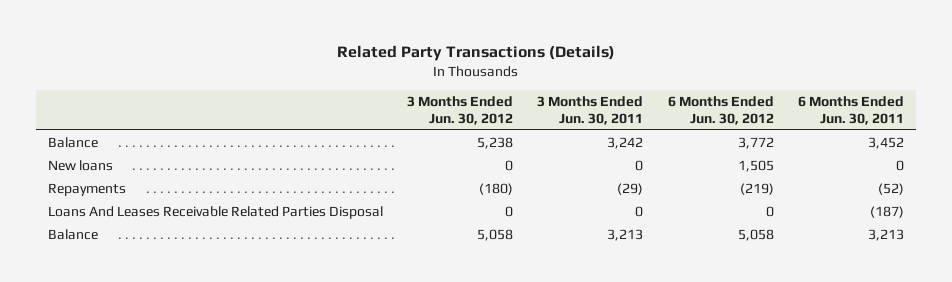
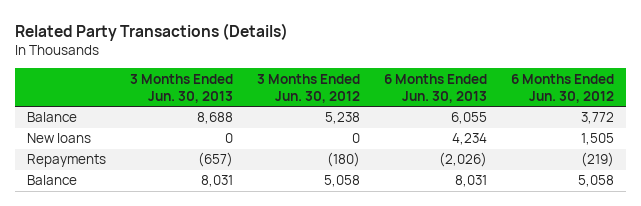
- | 3 Months Ended Jun. 30, 2012 | 3 Months Ended Jun. 30, 2011 | 6 Months Ended Jun. 30, 2012 | 6 Months Ended Jun. 30, 2011
+ | 3 Months Ended Jun. 30, 2013 | 3 Months Ended Jun. 30, 2012 | 6 Months Ended Jun. 30, 2013 | 6 Months Ended Jun. 30, 2012
- Loans And Leases Receivable Related Parties Disposal | 0 | 0 | 0 | (187)

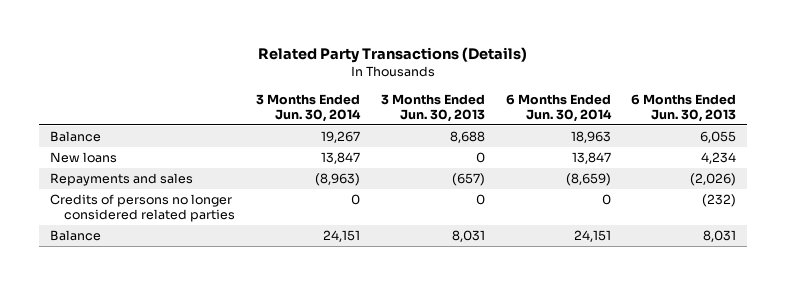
- | 3 Months Ended Jun. 30, 2013 | 3 Months Ended Jun. 30, 2012 | 6 Months Ended Jun. 30, 2013 | 6 Months Ended Jun. 30, 2012
+ | 3 Months Ended Jun. 30, 2014 | 3 Months Ended Jun. 30, 2013 | 6 Months Ended Jun. 30, 2014 | 6 Months Ended Jun. 30, 2013
- Repayments | (657) | (180) | (2,026) | (219)
+ Repayments and sales | (8,963) | (657) | (8,659) | (2,026)
+ Credits of persons no longer considered related parties | 0 | 0 | 0 | (232)

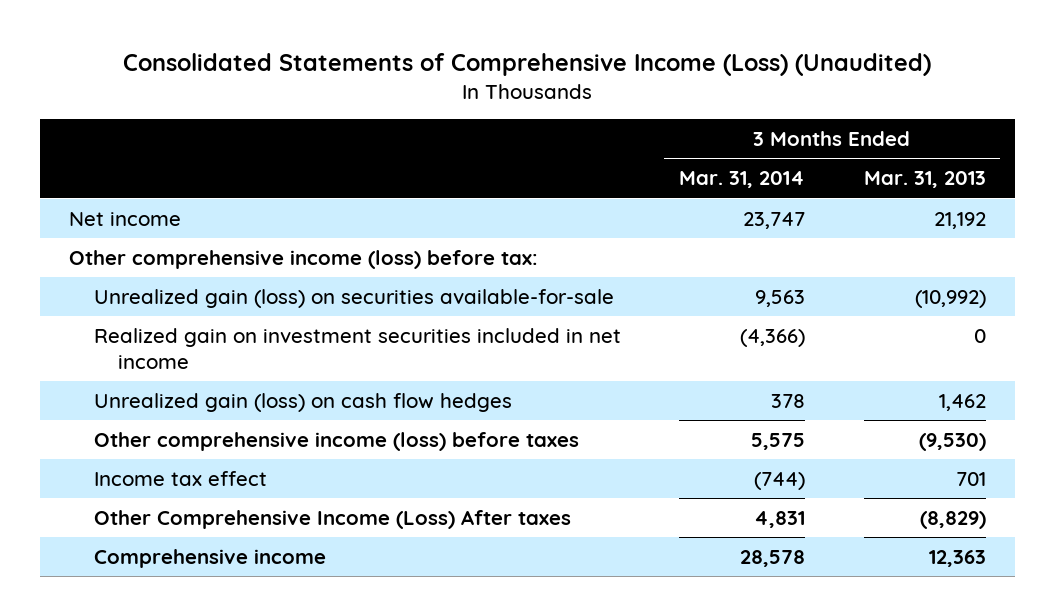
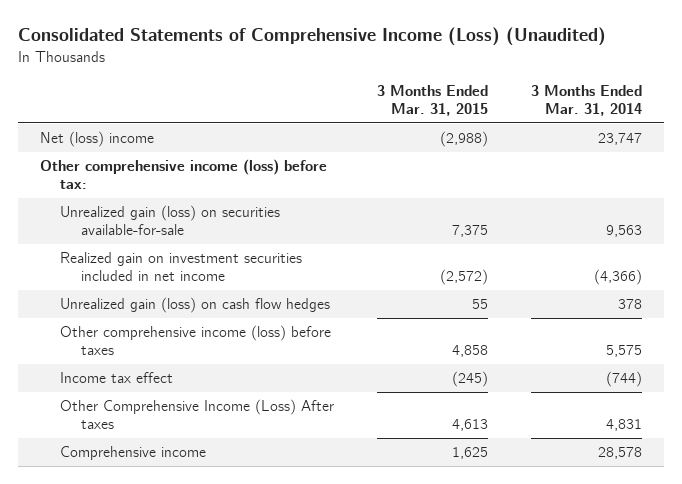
- | 3 Months Ended Mar. 31, 2014 | 3 Months Ended Mar. 31, 2013
+ | 3 Months Ended Mar. 31, 2015 | 3 Months Ended Mar. 31, 2014
- Net income | 23,747 | 21,192
+ Net (loss) income | (2,988) | 23,747

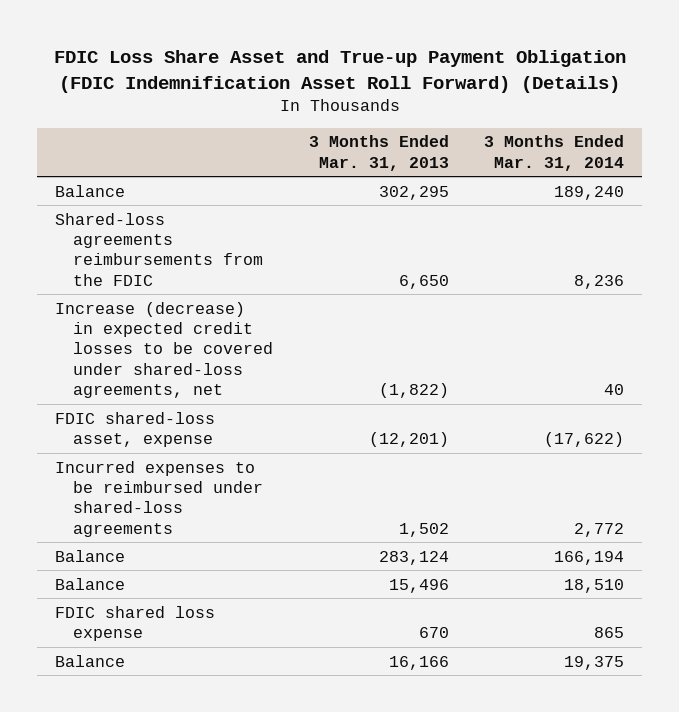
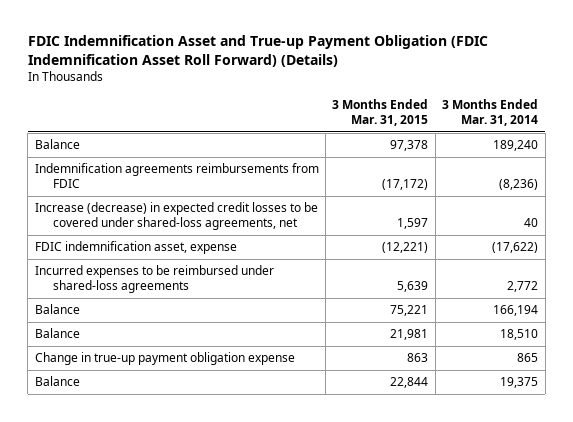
- FDIC Loss Share Asset and True-up Payment Obligation (FDIC Indemnification Asset Roll Forward) (Details)
+ FDIC Indemnification Asset and True-up Payment Obligation (FDIC Indemnification Asset Roll Forward) (Details)
- | 3 Months Ended Mar. 31, 2013 | 3 Months Ended Mar. 31, 2014
+ | 3 Months Ended Mar. 31, 2015 | 3 Months Ended Mar. 31, 2014
- Shared-loss agreements reimbursements from the FDIC | 6,650 | 8,236
+ Indemnification agreements reimbursements from FDIC | (17,172) | (8,236)
- FDIC shared-loss asset, expense | (12,201) | (17,622)
+ FDIC indemnification asset, expense | (12,221) | (17,622)
- FDIC shared loss expense | 670 | 865
+ Change in true-up payment obligation expense | 863 | 865

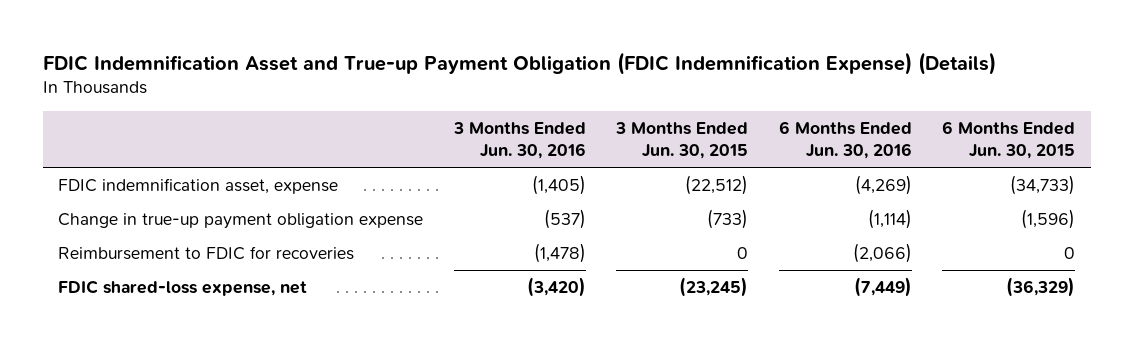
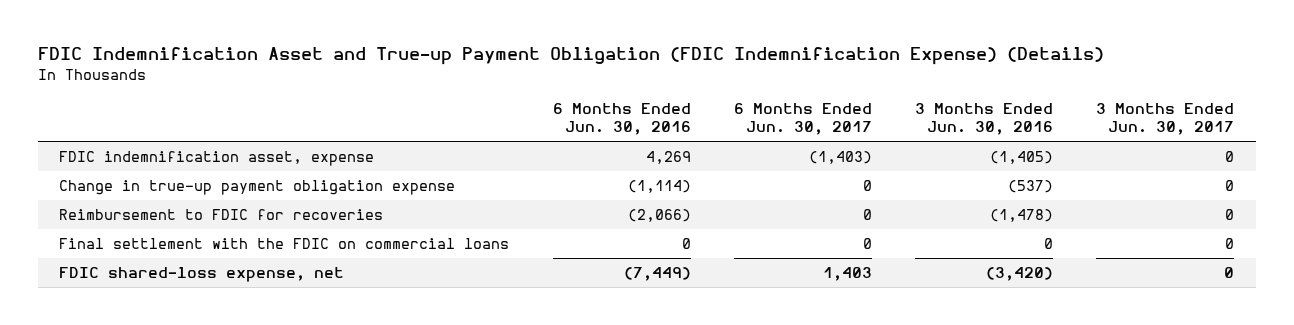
- | 3 Months Ended Jun. 30, 2016 | 3 Months Ended Jun. 30, 2015 | 6 Months Ended Jun. 30, 2016 | 6 Months Ended Jun. 30, 2015
+ | 6 Months Ended Jun. 30, 2016 | 6 Months Ended Jun. 30, 2017 | 3 Months Ended Jun. 30, 2016 | 3 Months Ended Jun. 30, 2017
- FDIC indemnification asset, expense | (1,405) | (22,512) | (4,269) | (34,733)
+ FDIC indemnification asset, expense | 4,269 | (1,403) | (1,405) | 0
+ Final settlement with the FDIC on commercial loans | 0 | 0 | 0 | 0

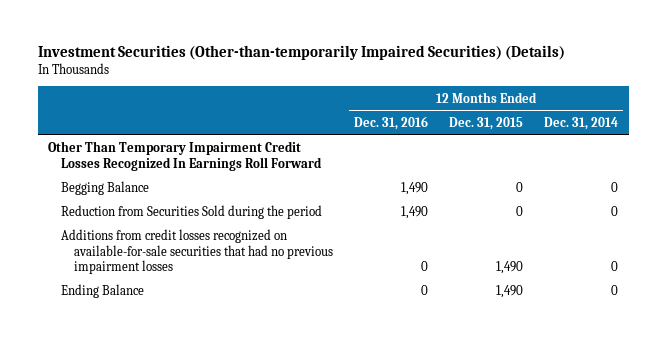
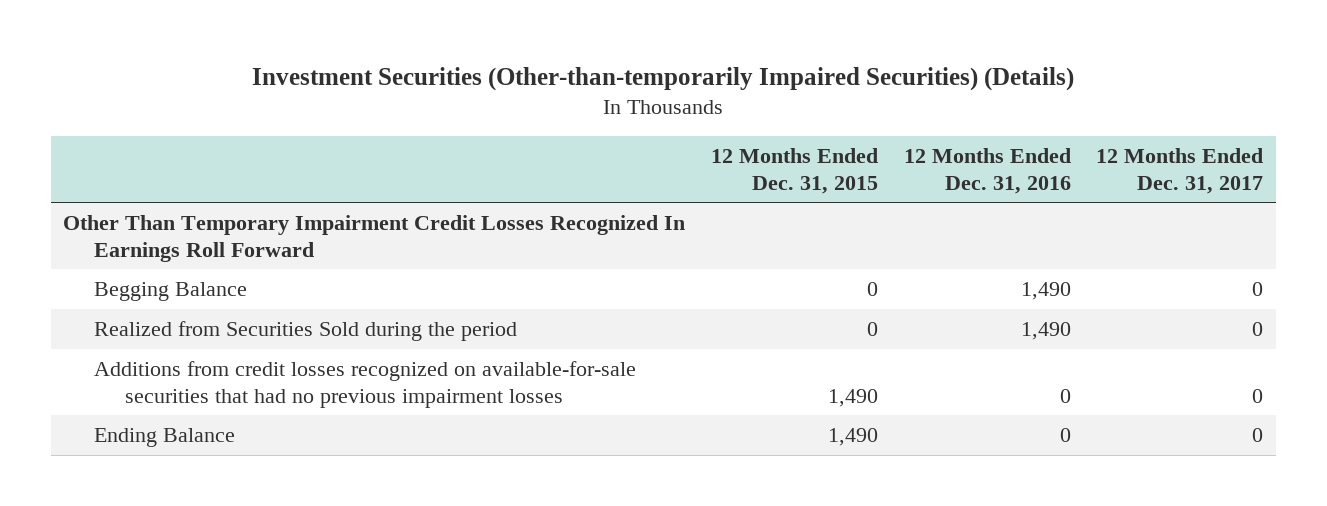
- | 12 Months Ended Dec. 31, 2016 | 12 Months Ended Dec. 31, 2015 | 12 Months Ended Dec. 31, 2014
+ | 12 Months Ended Dec. 31, 2015 | 12 Months Ended Dec. 31, 2016 | 12 Months Ended Dec. 31, 2017
- Reduction from Securities Sold during the period | 1,490 | 0 | 0
+ Realized from Securities Sold during the period | 0 | 1,490 | 0

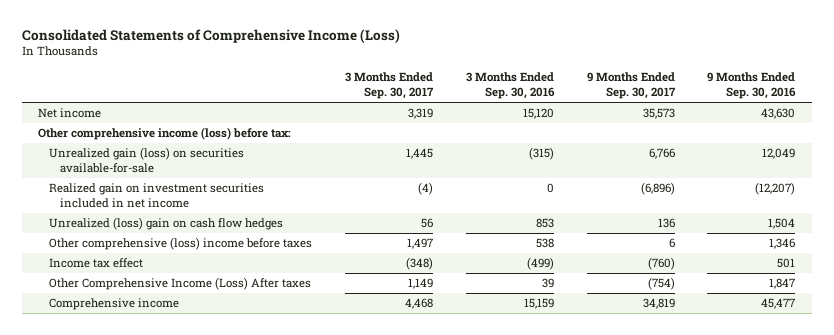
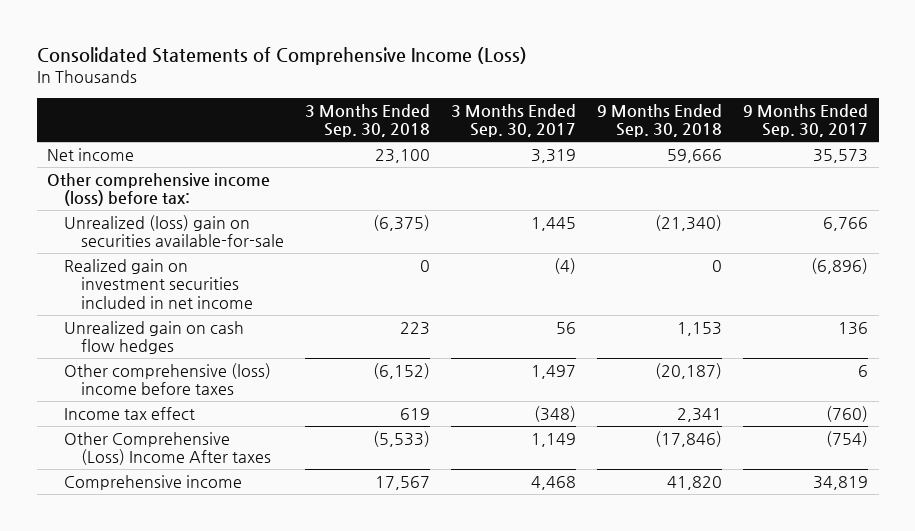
- | 3 Months Ended Sep. 30, 2017 | 3 Months Ended Sep. 30, 2016 | 9 Months Ended Sep. 30, 2017 | 9 Months Ended Sep. 30, 2016
+ | 3 Months Ended Sep. 30, 2018 | 3 Months Ended Sep. 30, 2017 | 9 Months Ended Sep. 30, 2018 | 9 Months Ended Sep. 30, 2017
- Unrealized gain (loss) on securities available-for-sale | 1,445 | (315) | 6,766 | 12,049
+ Unrealized (loss) gain on securities available-for-sale | (6,375) | 1,445 | (21,340) | 6,766
- Unrealized (loss) gain on cash flow hedges | 56 | 853 | 136 | 1,504
+ Unrealized gain on cash flow hedges | 223 | 56 | 1,153 | 136
- Other Comprehensive Income (Loss) After taxes | 1,149 | 39 | (754) | 1,847
+ Other Comprehensive (Loss) Income After taxes | (5,533) | 1,149 | (17,846) | (754)

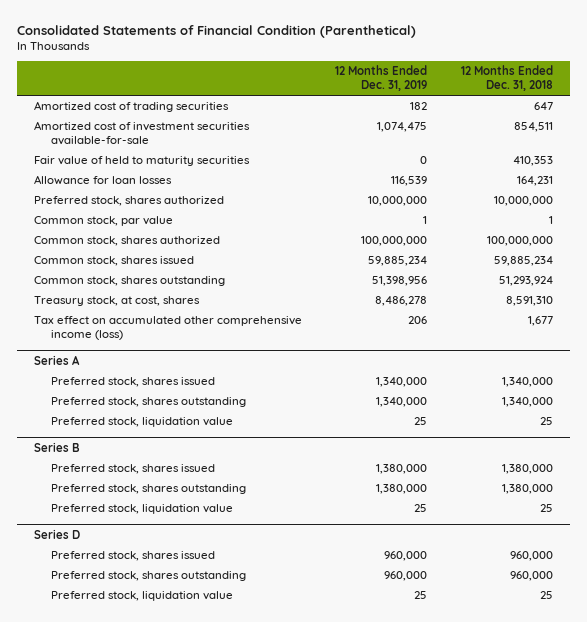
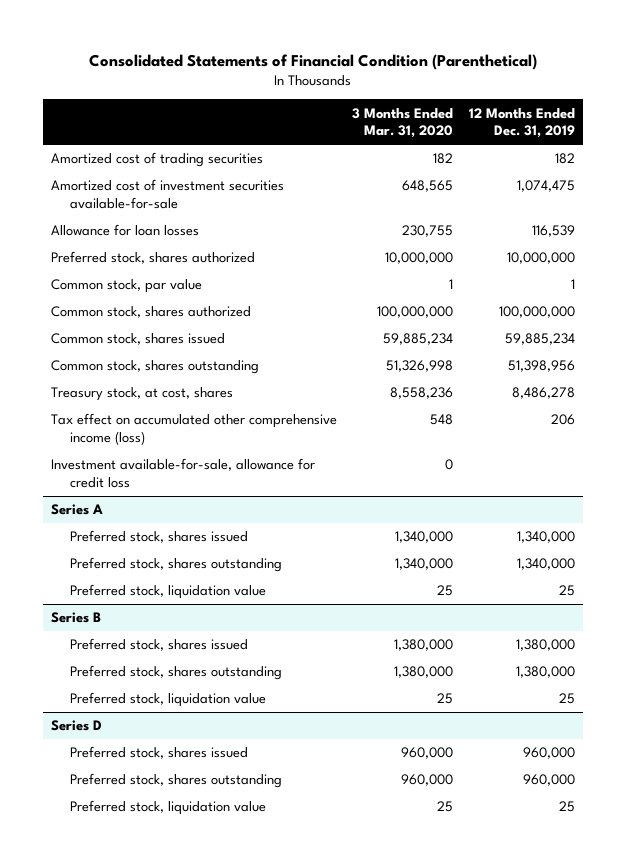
- | 12 Months Ended Dec. 31, 2019 | 12 Months Ended Dec. 31, 2018
+ | 3 Months Ended Mar. 31, 2020 | 12 Months Ended Dec. 31, 2019
- Fair value of held to maturity securities | 0 | 410,353
+ Investment available-for-sale, allowance for credit loss | 0 |

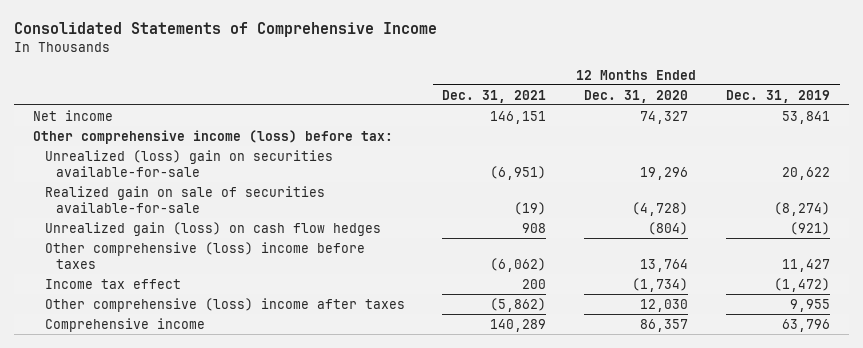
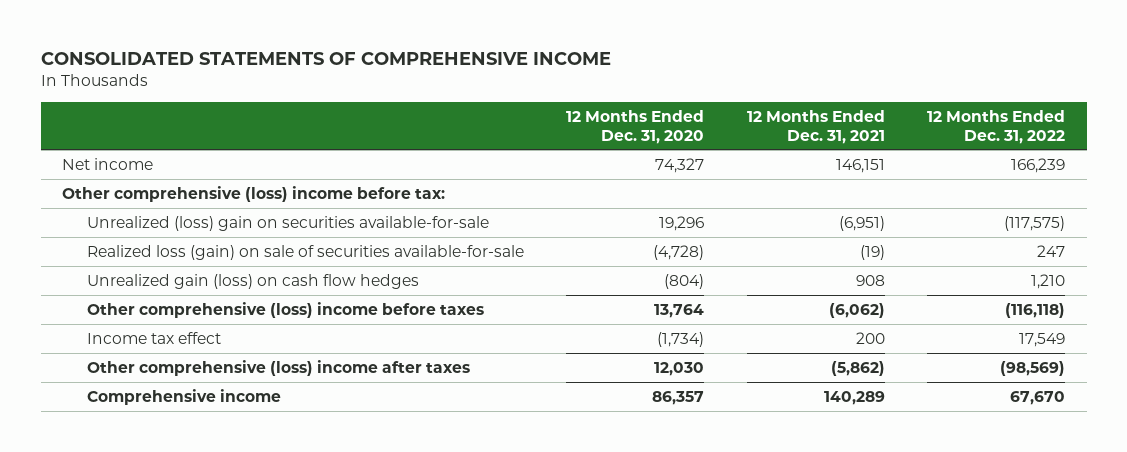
- Consolidated Statements of Comprehensive Income
+ CONSOLIDATED STATEMENTS OF COMPREHENSIVE INCOME
- | 12 Months Ended Dec. 31, 2021 | 12 Months Ended Dec. 31, 2020 | 12 Months Ended Dec. 31, 2019
+ | 12 Months Ended Dec. 31, 2020 | 12 Months Ended Dec. 31, 2021 | 12 Months Ended Dec. 31, 2022
- Other comprehensive income (loss) before tax:
+ Other comprehensive (loss) income before tax:
- Realized gain on sale of securities available-for-sale | (19) | (4,728) | (8,274)
+ Realized loss (gain) on sale of securities available-for-sale | (4,728) | (19) | 247

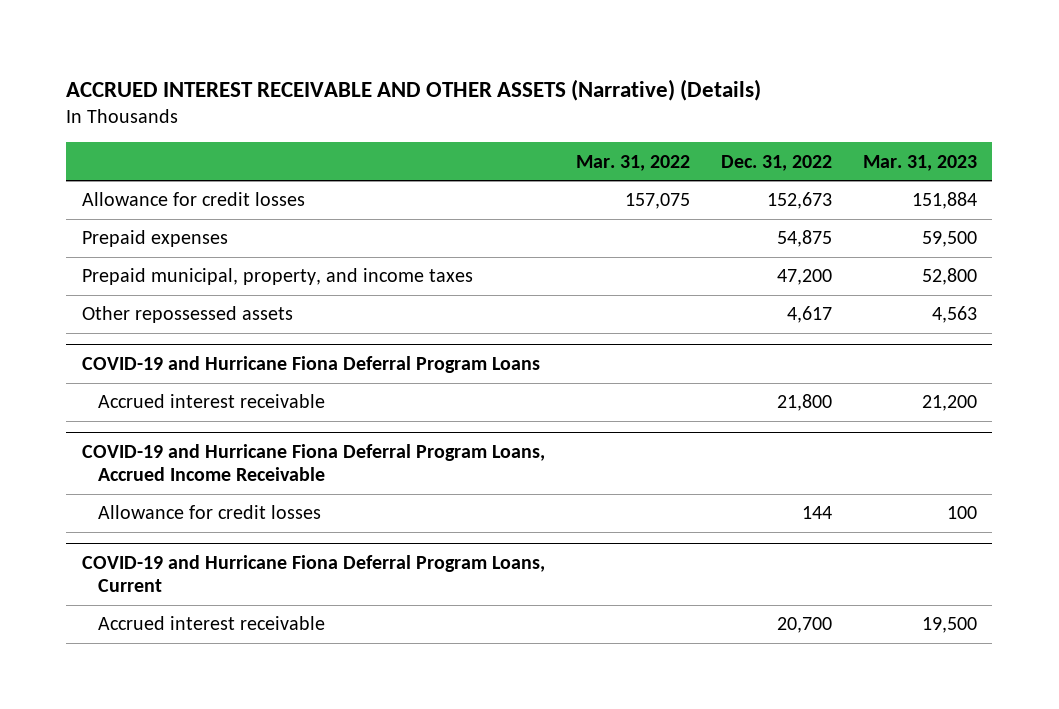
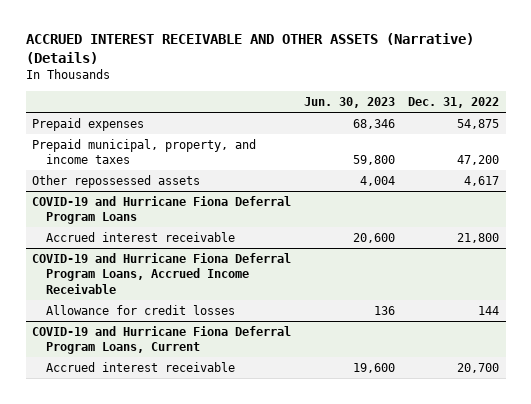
- | Mar. 31, 2022 | Dec. 31, 2022 | Mar. 31, 2023
+ | Jun. 30, 2023 | Dec. 31, 2022
- Allowance for credit losses | 157,075 | 152,673 | 151,884

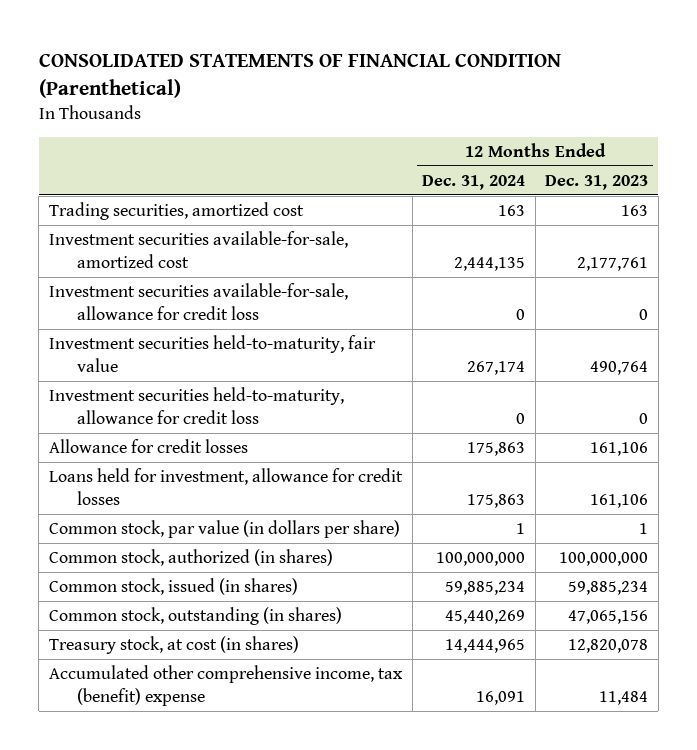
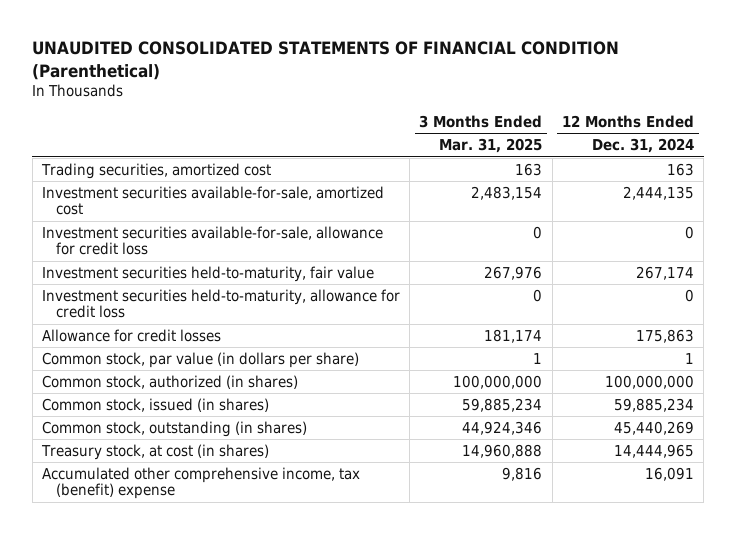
- CONSOLIDATED STATEMENTS OF FINANCIAL CONDITION (Parenthetical)
+ UNAUDITED CONSOLIDATED STATEMENTS OF FINANCIAL CONDITION (Parenthetical)
- | 12 Months Ended Dec. 31, 2024 | 12 Months Ended Dec. 31, 2023
+ | 3 Months Ended Mar. 31, 2025 | 12 Months Ended Dec. 31, 2024
- Loans held for investment, allowance for credit losses | 175,863 | 161,106

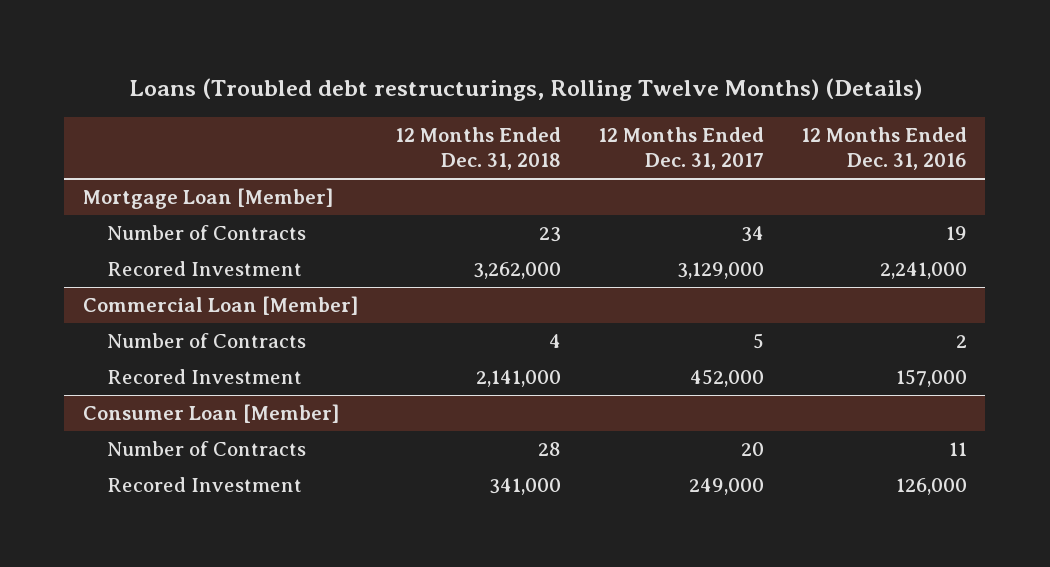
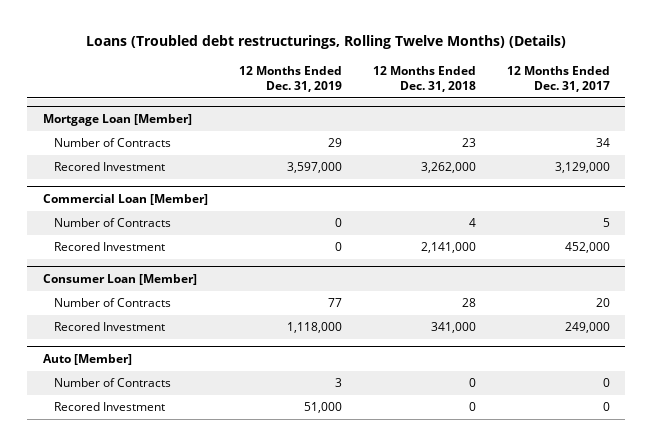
- | 12 Months Ended Dec. 31, 2018 | 12 Months Ended Dec. 31, 2017 | 12 Months Ended Dec. 31, 2016
+ | 12 Months Ended Dec. 31, 2019 | 12 Months Ended Dec. 31, 2018 | 12 Months Ended Dec. 31, 2017
+ Auto [Member]
+ Number of Contracts | 3 | 0 | 0
+ Recored Investment | 51,000 | 0 | 0

